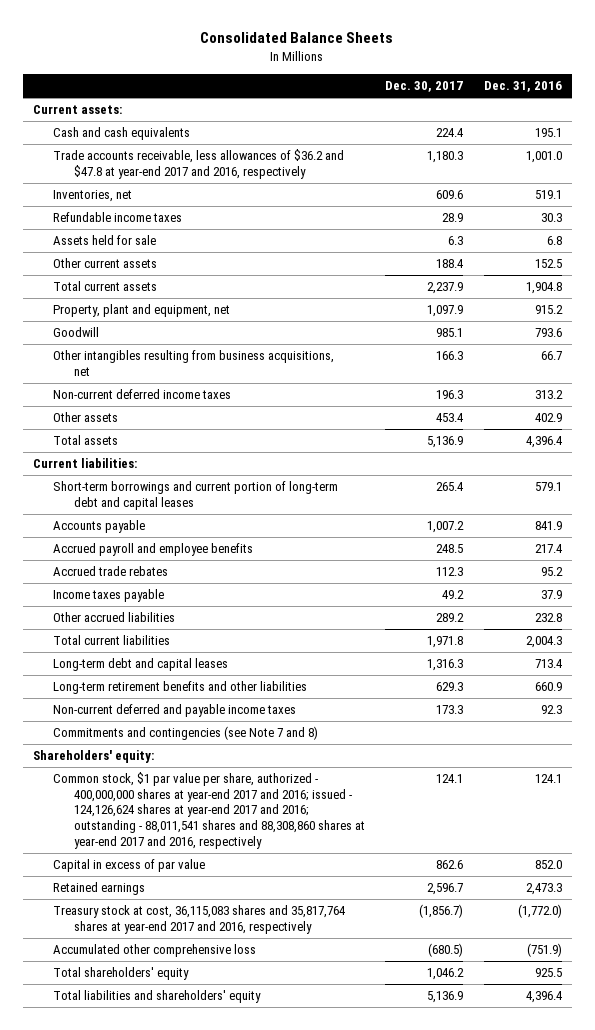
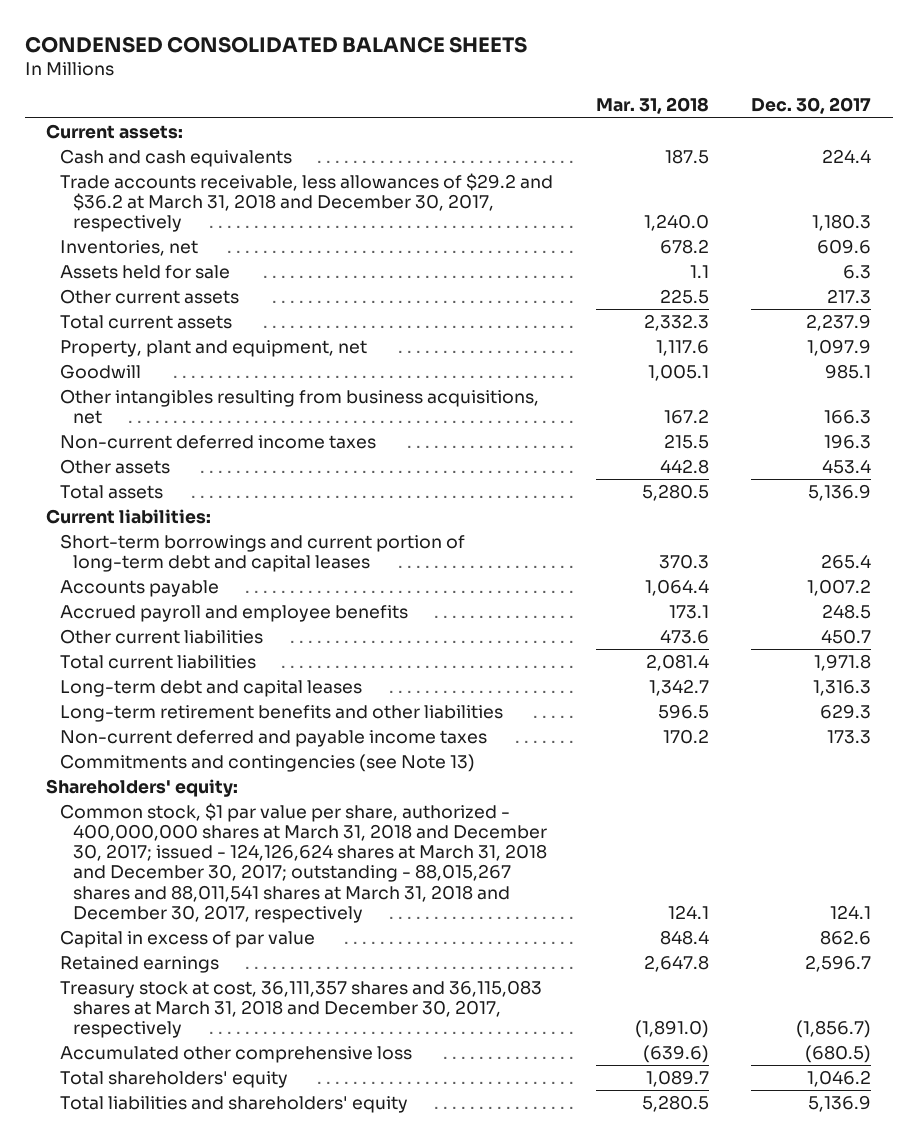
- Consolidated Balance Sheets
+ CONDENSED CONSOLIDATED BALANCE SHEETS
- | Dec. 30, 2017 | Dec. 31, 2016
+ | Mar. 31, 2018 | Dec. 30, 2017
- Trade accounts receivable, less allowances of $36.2 and $47.8 at year-end 2017 and 2016, respectively | 1,180.3 | 1,001.0
+ Trade accounts receivable, less allowances of $29.2 and $36.2 at March 31, 2018 and December 30, 2017, respectively | 1,240.0 | 1,180.3
- Refundable income taxes | 28.9 | 30.3
- Other current assets | 188.4 | 152.5
+ Other current assets | 225.5 | 217.3
- Accrued trade rebates | 112.3 | 95.2
- Income taxes payable | 49.2 | 37.9
- Other accrued liabilities | 289.2 | 232.8
+ Other current liabilities | 473.6 | 450.7
- Commitments and contingencies (see Note 7 and 8)
+ Commitments and contingencies (see Note 13)
- Common stock, $1 par value per share, authorized - 400,000,000 shares at year-end 2017 and 2016; issued - 124,126,624 shares at year-end 2017 and 2016; outstanding - 88,011,541 shares and 88,308,860 shares at year-end 2017 and 2016, respectively | 124.1 | 124.1
+ Common stock, $1 par value per share, authorized - 400,000,000 shares at March 31, 2018 and December 30, 2017; issued - 124,126,624 shares at March 31, 2018 and December 30, 2017; outstanding - 88,015,267 shares and 88,011,541 shares at March 31, 2018 and December 30, 2017, respectively | 124.1 | 124.1
- Treasury stock at cost, 36,115,083 shares and 35,817,764 shares at year-end 2017 and 2016, respectively | (1,856.7) | (1,772.0)
+ Treasury stock at cost, 36,111,357 shares and 36,115,083 shares at March 31, 2018 and December 30, 2017, respectively | (1,891.0) | (1,856.7)

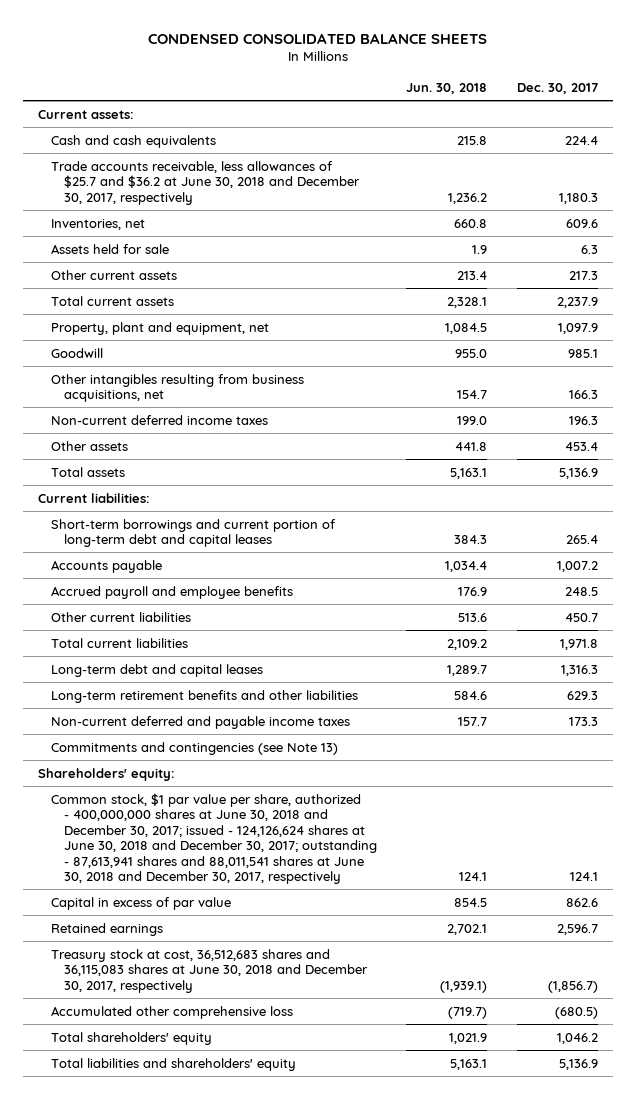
- | Mar. 31, 2018 | Dec. 30, 2017
+ | Jun. 30, 2018 | Dec. 30, 2017
- Trade accounts receivable, less allowances of $29.2 and $36.2 at March 31, 2018 and December 30, 2017, respectively | 1,240.0 | 1,180.3
+ Trade accounts receivable, less allowances of $25.7 and $36.2 at June 30, 2018 and December 30, 2017, respectively | 1,236.2 | 1,180.3
- Common stock, $1 par value per share, authorized - 400,000,000 shares at March 31, 2018 and December 30, 2017; issued - 124,126,624 shares at March 31, 2018 and December 30, 2017; outstanding - 88,015,267 shares and 88,011,541 shares at March 31, 2018 and December 30, 2017, respectively | 124.1 | 124.1
+ Common stock, $1 par value per share, authorized - 400,000,000 shares at June 30, 2018 and December 30, 2017; issued - 124,126,624 shares at June 30, 2018 and December 30, 2017; outstanding - 87,613,941 shares and 88,011,541 shares at June 30, 2018 and December 30, 2017, respectively | 124.1 | 124.1
- Treasury stock at cost, 36,111,357 shares and 36,115,083 shares at March 31, 2018 and December 30, 2017, respectively | (1,891.0) | (1,856.7)
+ Treasury stock at cost, 36,512,683 shares and 36,115,083 shares at June 30, 2018 and December 30, 2017, respectively | (1,939.1) | (1,856.7)

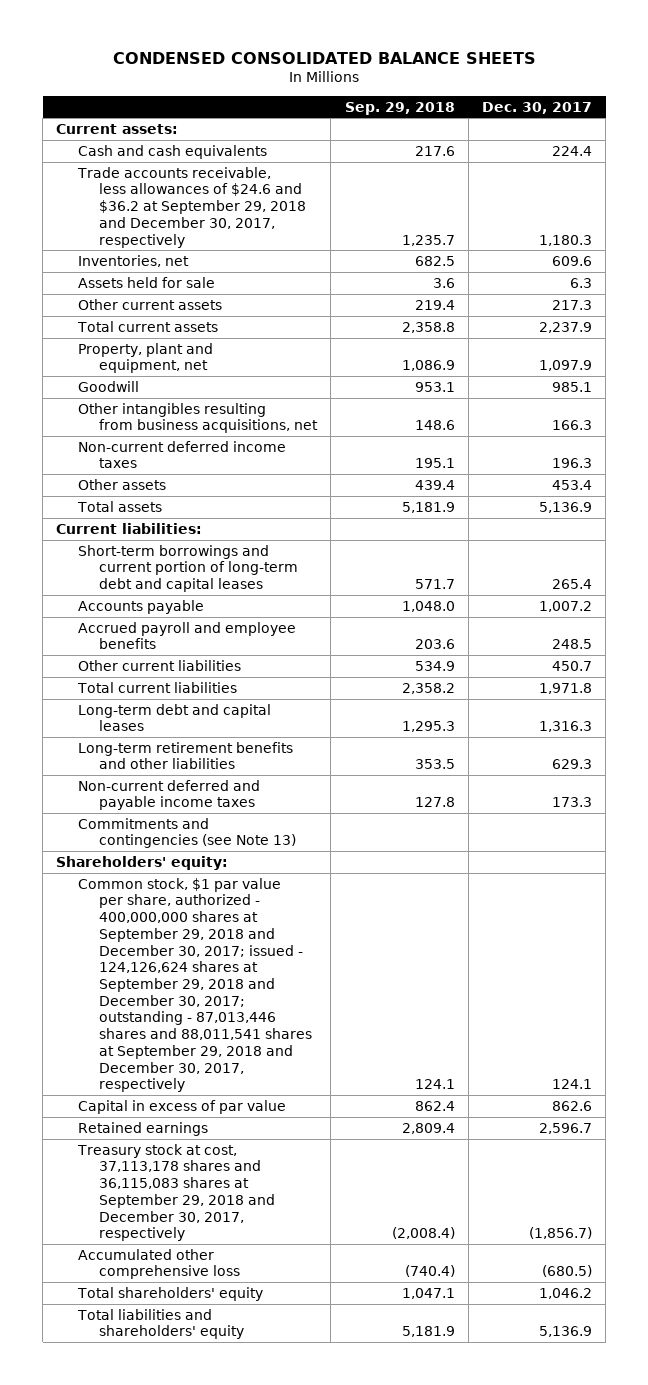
- | Jun. 30, 2018 | Dec. 30, 2017
+ | Sep. 29, 2018 | Dec. 30, 2017
- Trade accounts receivable, less allowances of $25.7 and $36.2 at June 30, 2018 and December 30, 2017, respectively | 1,236.2 | 1,180.3
+ Trade accounts receivable, less allowances of $24.6 and $36.2 at September 29, 2018 and December 30, 2017, respectively | 1,235.7 | 1,180.3
- Common stock, $1 par value per share, authorized - 400,000,000 shares at June 30, 2018 and December 30, 2017; issued - 124,126,624 shares at June 30, 2018 and December 30, 2017; outstanding - 87,613,941 shares and 88,011,541 shares at June 30, 2018 and December 30, 2017, respectively | 124.1 | 124.1
+ Common stock, $1 par value per share, authorized - 400,000,000 shares at September 29, 2018 and December 30, 2017; issued - 124,126,624 shares at September 29, 2018 and December 30, 2017; outstanding - 87,013,446 shares and 88,011,541 shares at September 29, 2018 and December 30, 2017, respectively | 124.1 | 124.1
- Treasury stock at cost, 36,512,683 shares and 36,115,083 shares at June 30, 2018 and December 30, 2017, respectively | (1,939.1) | (1,856.7)
+ Treasury stock at cost, 37,113,178 shares and 36,115,083 shares at September 29, 2018 and December 30, 2017, respectively | (2,008.4) | (1,856.7)

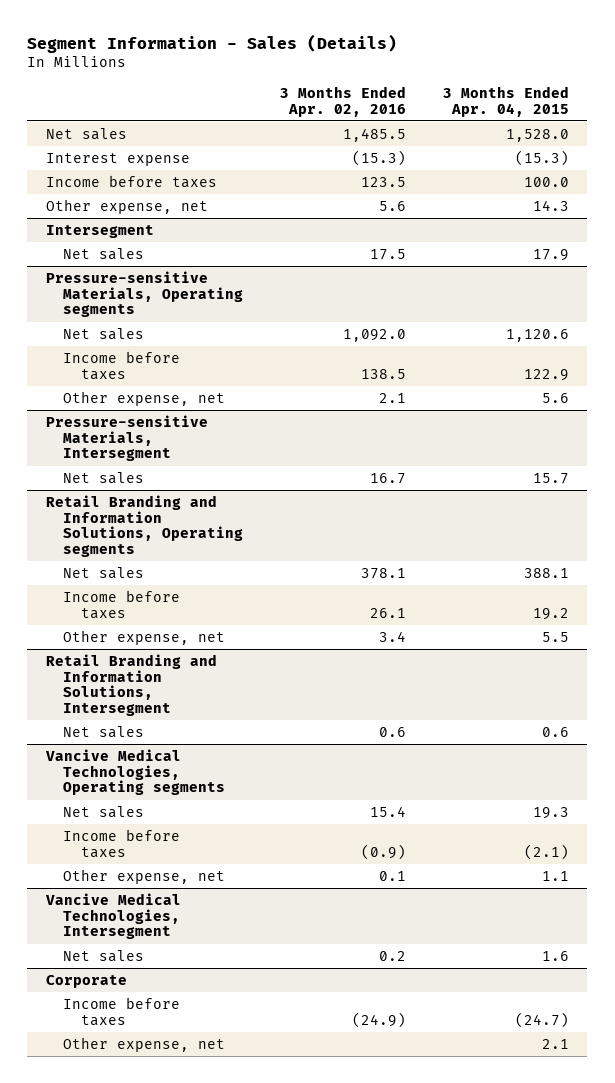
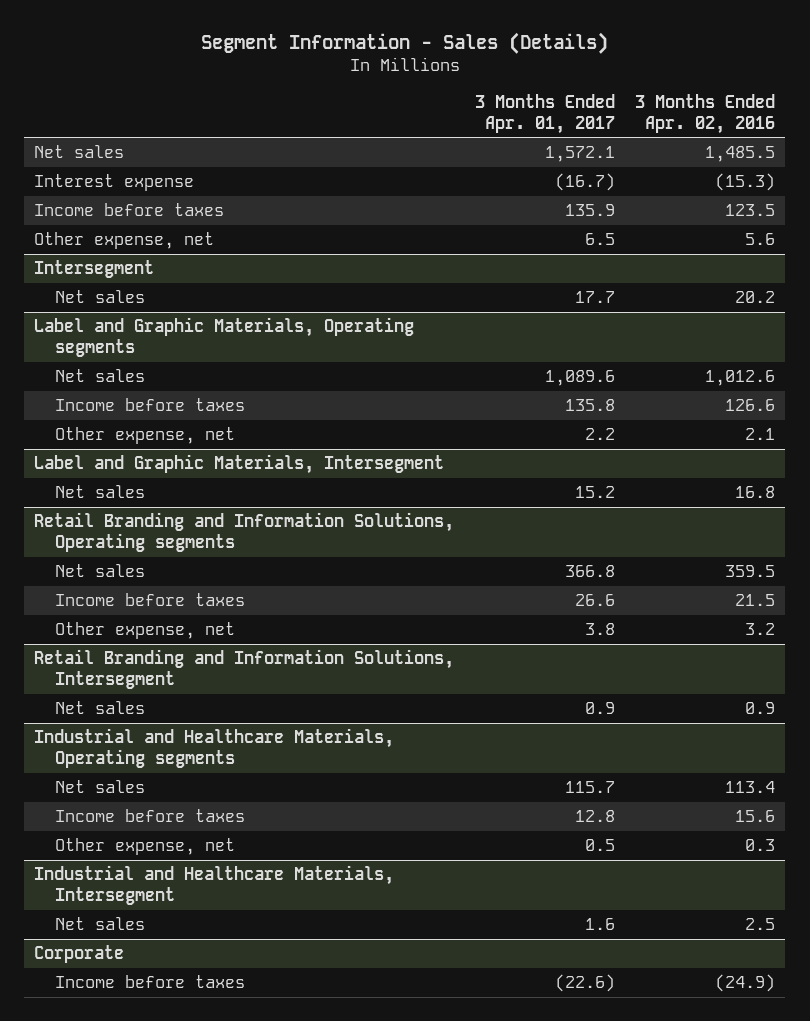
- | 3 Months Ended Apr. 02, 2016 | 3 Months Ended Apr. 04, 2015
+ | 3 Months Ended Apr. 01, 2017 | 3 Months Ended Apr. 02, 2016
@ Intersegment
- Net sales | 17.5 | 17.9
- Pressure-sensitive Materials, Operating segments
- Net sales | 1,092.0 | 1,120.6
- Income before taxes | 138.5 | 122.9
@ Intersegment
+ Net sales | 17.7 | 20.2
+ Label and Graphic Materials, Operating segments
+ Net sales | 1,089.6 | 1,012.6
+ Income before taxes | 135.8 | 126.6
- Pressure-sensitive Materials, Intersegment
- Net sales | 16.7 | 15.7
+ Label and Graphic Materials, Intersegment
+ Net sales | 15.2 | 16.8
@ Retail Branding and Information Solutions, Operating segments
- Net sales | 378.1 | 388.1
- Income before taxes | 26.1 | 19.2
- Other expense, net | 3.4 | 5.5
+ Net sales | 366.8 | 359.5
+ Income before taxes | 26.6 | 21.5
+ Other expense, net | 3.8 | 3.2
@ Retail Branding and Information Solutions, Intersegment
- Net sales | 0.6 | 0.6
- Vancive Medical Technologies, Operating segments
- Net sales | 15.4 | 19.3
- Income before taxes | (0.9) | (2.1)
- Other expense, net | 0.1 | 1.1
- Vancive Medical Technologies, Intersegment
- Net sales | 0.2 | 1.6
@ Retail Branding and Information Solutions, Intersegment
+ Net sales | 0.9 | 0.9
+ Industrial and Healthcare Materials, Operating segments
+ Net sales | 115.7 | 113.4
+ Income before taxes | 12.8 | 15.6
+ Other expense, net | 0.5 | 0.3
+ Industrial and Healthcare Materials, Intersegment
+ Net sales | 1.6 | 2.5
@ Corporate
- Other expense, net | | 2.1

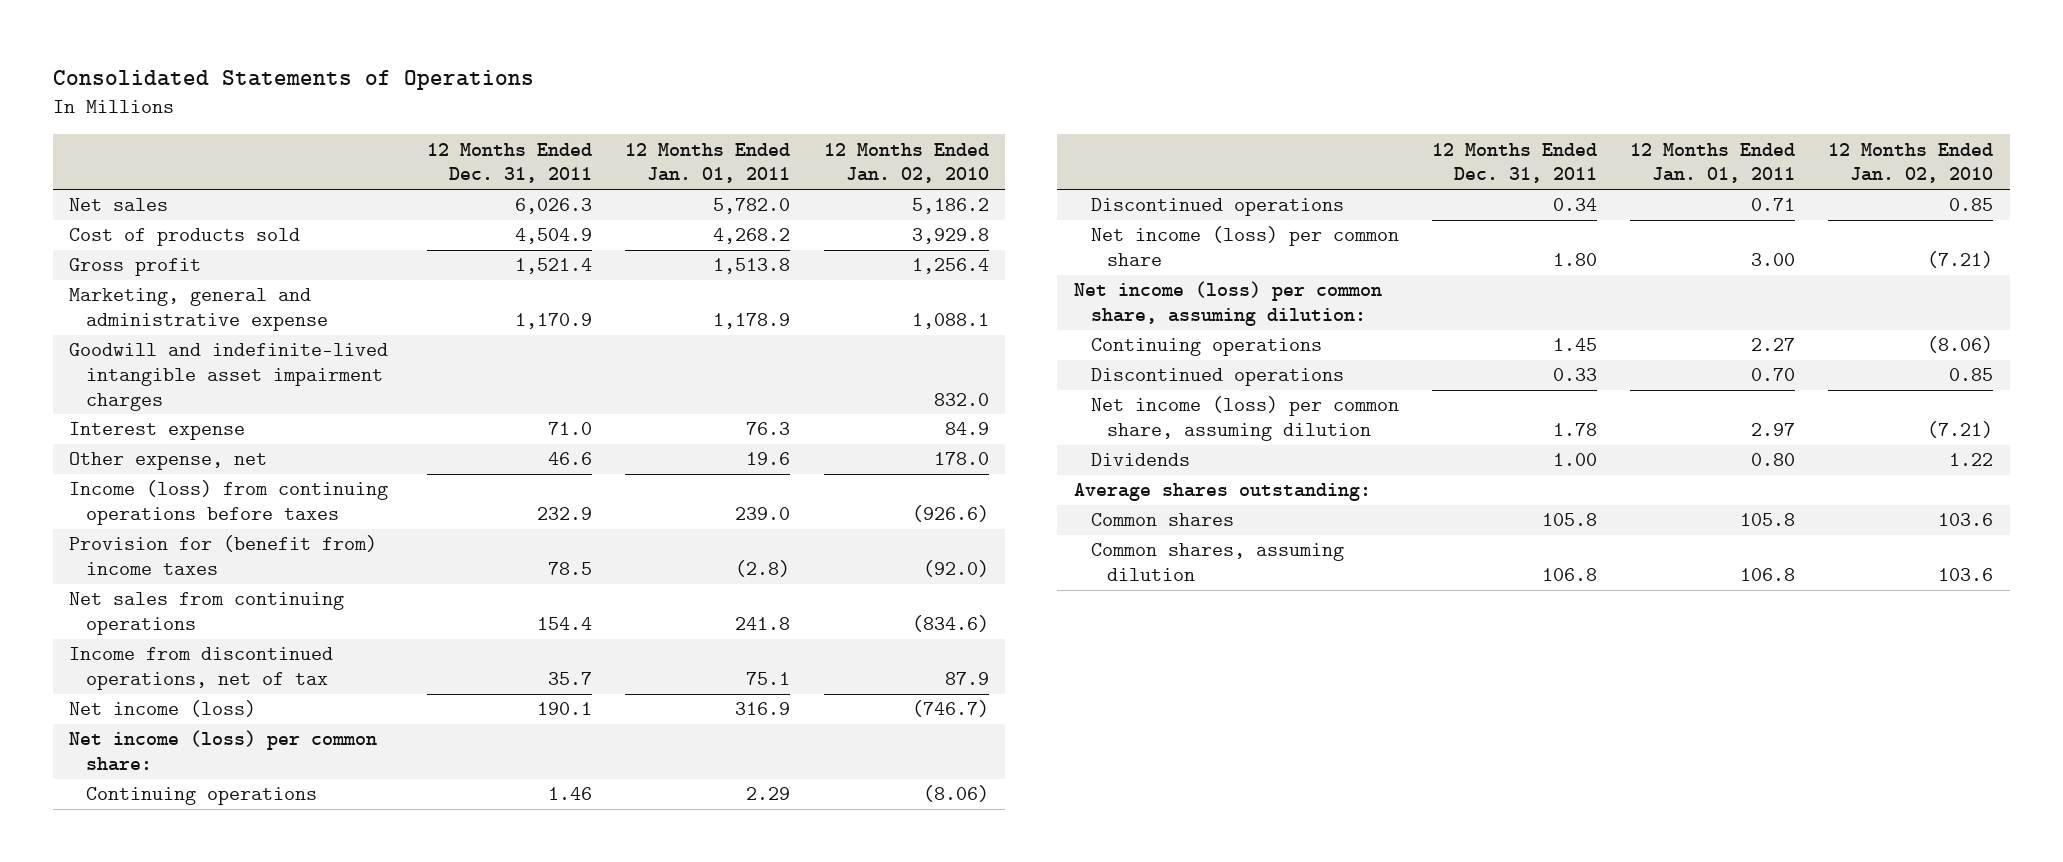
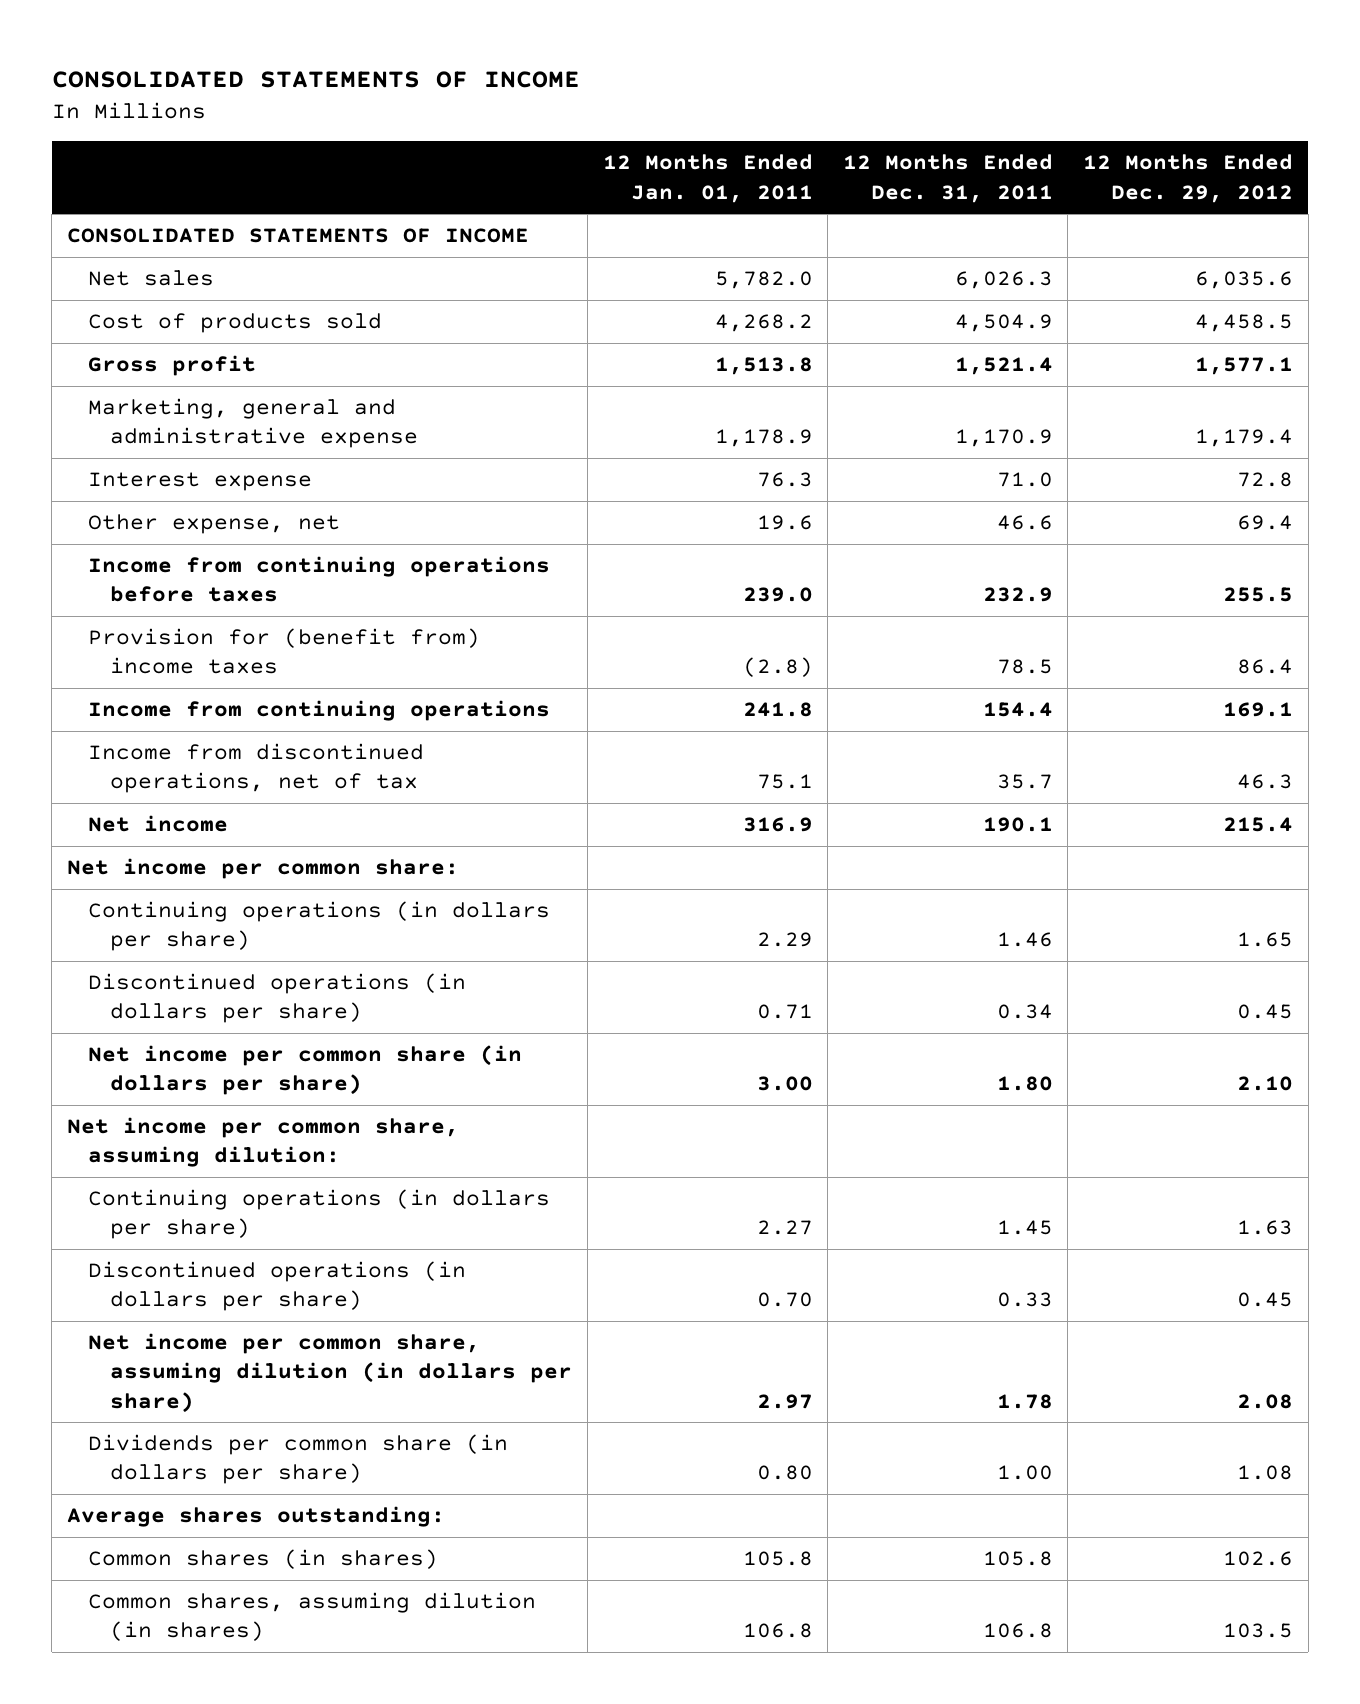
- Consolidated Statements of Operations
+ CONSOLIDATED STATEMENTS OF INCOME
- | 12 Months Ended Dec. 31, 2011 | 12 Months Ended Jan. 01, 2011 | 12 Months Ended Jan. 02, 2010
+ | 12 Months Ended Jan. 01, 2011 | 12 Months Ended Dec. 31, 2011 | 12 Months Ended Dec. 29, 2012
+ CONSOLIDATED STATEMENTS OF INCOME
- Goodwill and indefinite-lived intangible asset impairment charges | | | 832.0
- Income (loss) from continuing operations before taxes | 232.9 | 239.0 | (926.6)
+ Income from continuing operations before taxes | 239.0 | 232.9 | 255.5
- Net sales from continuing operations | 154.4 | 241.8 | (834.6)
+ Income from continuing operations | 241.8 | 154.4 | 169.1
- Net income (loss) | 190.1 | 316.9 | (746.7)
- Net income (loss) per common share:
- Continuing operations | 1.46 | 2.29 | (8.06)
- Discontinued operations | 0.34 | 0.71 | 0.85
- Net income (loss) per common share | 1.80 | 3.00 | (7.21)
- Net income (loss) per common share, assuming dilution:
- Continuing operations | 1.45 | 2.27 | (8.06)
- Discontinued operations | 0.33 | 0.70 | 0.85
- Net income (loss) per common share, assuming dilution | 1.78 | 2.97 | (7.21)
- Dividends | 1.00 | 0.80 | 1.22
+ Net income | 316.9 | 190.1 | 215.4
+ Net income per common share:
+ Continuing operations (in dollars per share) | 2.29 | 1.46 | 1.65
+ Discontinued operations (in dollars per share) | 0.71 | 0.34 | 0.45
+ Net income per common share (in dollars per share) | 3.00 | 1.80 | 2.10
+ Net income per common share, assuming dilution:
+ Continuing operations (in dollars per share) | 2.27 | 1.45 | 1.63
+ Discontinued operations (in dollars per share) | 0.70 | 0.33 | 0.45
+ Net income per common share, assuming dilution (in dollars per share) | 2.97 | 1.78 | 2.08
+ Dividends per common share (in dollars per share) | 0.80 | 1.00 | 1.08
- Common shares | 105.8 | 105.8 | 103.6
- Common shares, assuming dilution | 106.8 | 106.8 | 103.6
+ Common shares (in shares) | 105.8 | 105.8 | 102.6
+ Common shares, assuming dilution (in shares) | 106.8 | 106.8 | 103.5

